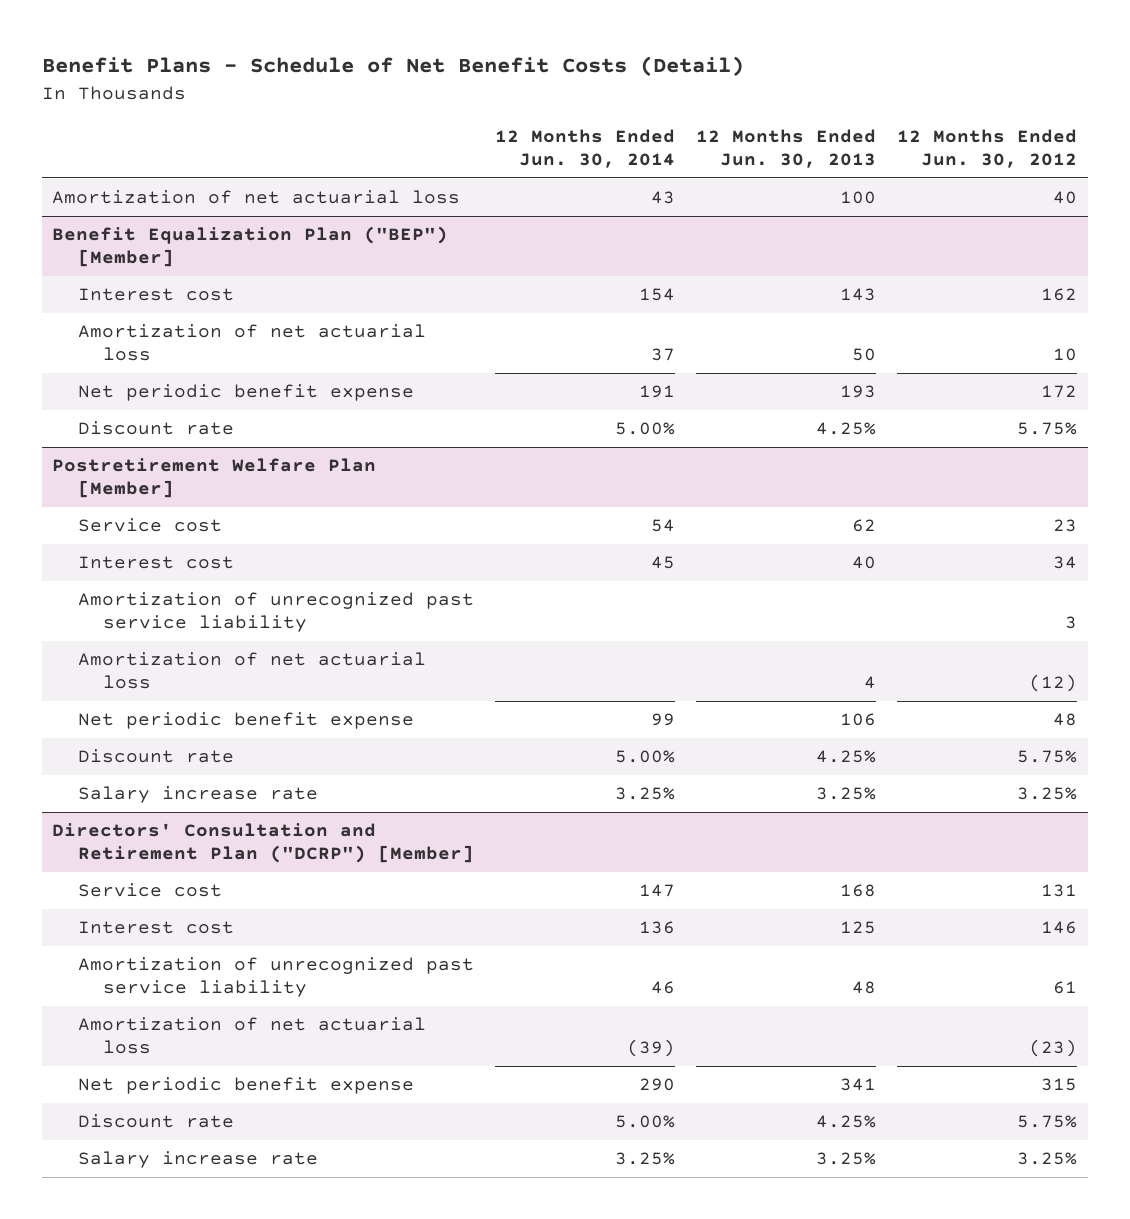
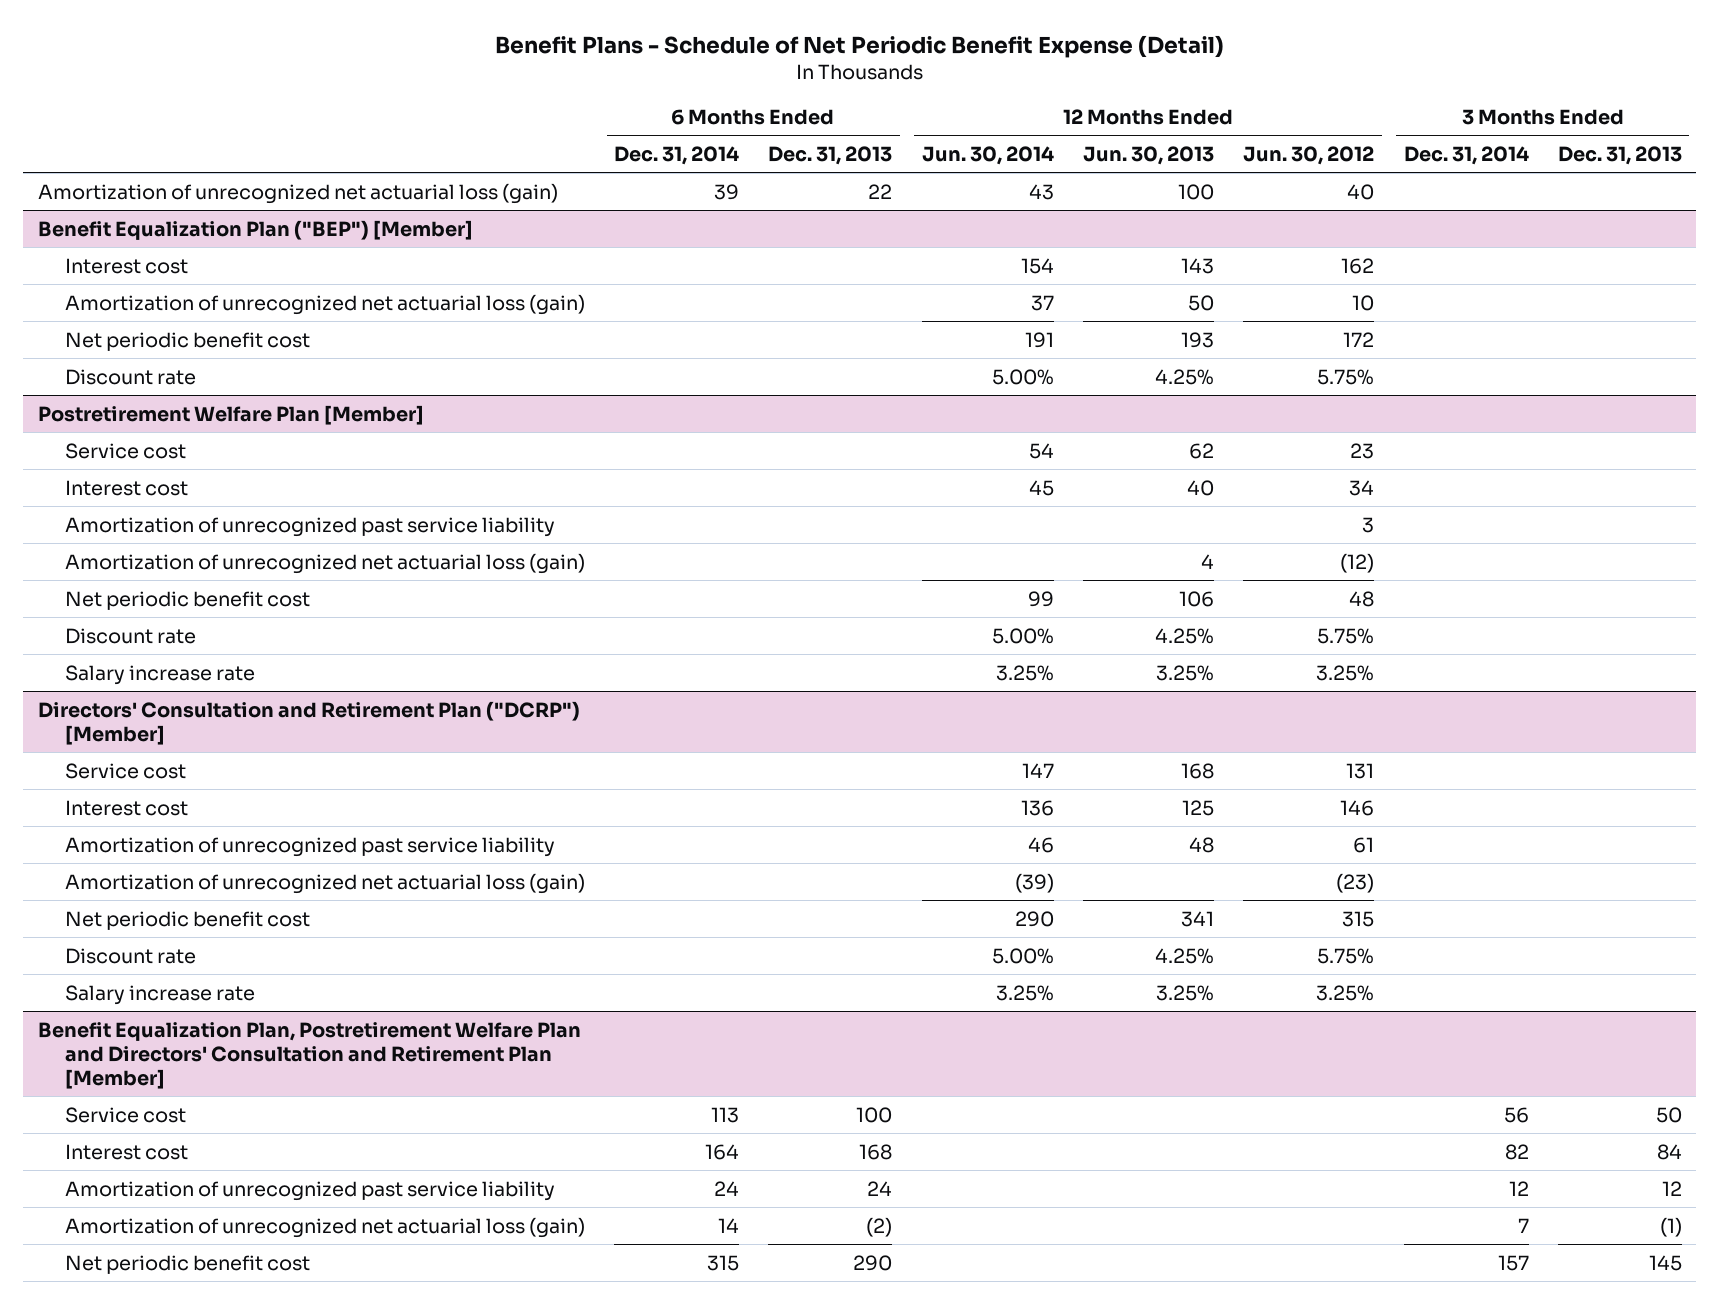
- Benefit Plans - Schedule of Net Benefit Costs (Detail)
+ Benefit Plans - Schedule of Net Periodic Benefit Expense (Detail)
- | 12 Months Ended Jun. 30, 2014 | 12 Months Ended Jun. 30, 2013 | 12 Months Ended Jun. 30, 2012
+ | 6 Months Ended Dec. 31, 2014 | 6 Months Ended Dec. 31, 2013 | 12 Months Ended Jun. 30, 2014 | 12 Months Ended Jun. 30, 2013 | 12 Months Ended Jun. 30, 2012 | 3 Months Ended Dec. 31, 2014 | 3 Months Ended Dec. 31, 2013
- Amortization of net actuarial loss | 43 | 100 | 40
+ Amortization of unrecognized net actuarial loss (gain) | 39 | 22 | 43 | 100 | 40 | |
@ Benefit Equalization Plan ("BEP") [Member]
- Amortization of net actuarial loss | 37 | 50 | 10
- Net periodic benefit expense | 191 | 193 | 172
+ Amortization of unrecognized net actuarial loss (gain) | | | 37 | 50 | 10 | |
+ Net periodic benefit cost | | | 191 | 193 | 172 | |
@ Postretirement Welfare Plan [Member]
- Amortization of net actuarial loss | | 4 | (12)
- Net periodic benefit expense | 99 | 106 | 48
+ Amortization of unrecognized net actuarial loss (gain) | | | | 4 | (12) | |
+ Net periodic benefit cost | | | 99 | 106 | 48 | |
@ Directors' Consultation and Retirement Plan ("DCRP") [Member]
- Amortization of net actuarial loss | (39) | | (23)
- Net periodic benefit expense | 290 | 341 | 315
+ Amortization of unrecognized net actuarial loss (gain) | | | (39) | | (23) | |
+ Net periodic benefit cost | | | 290 | 341 | 315 | |
+ Benefit Equalization Plan, Postretirement Welfare Plan and Directors' Consultation and Retirement Plan [Member]
+ Service cost | 113 | 100 | | | | 56 | 50
+ Interest cost | 164 | 168 | | | | 82 | 84
+ Amortization of unrecognized past service liability | 24 | 24 | | | | 12 | 12
+ Amortization of unrecognized net actuarial loss (gain) | 14 | (2) | | | | 7 | (1)
+ Net periodic benefit cost | 315 | 290 | | | | 157 | 145

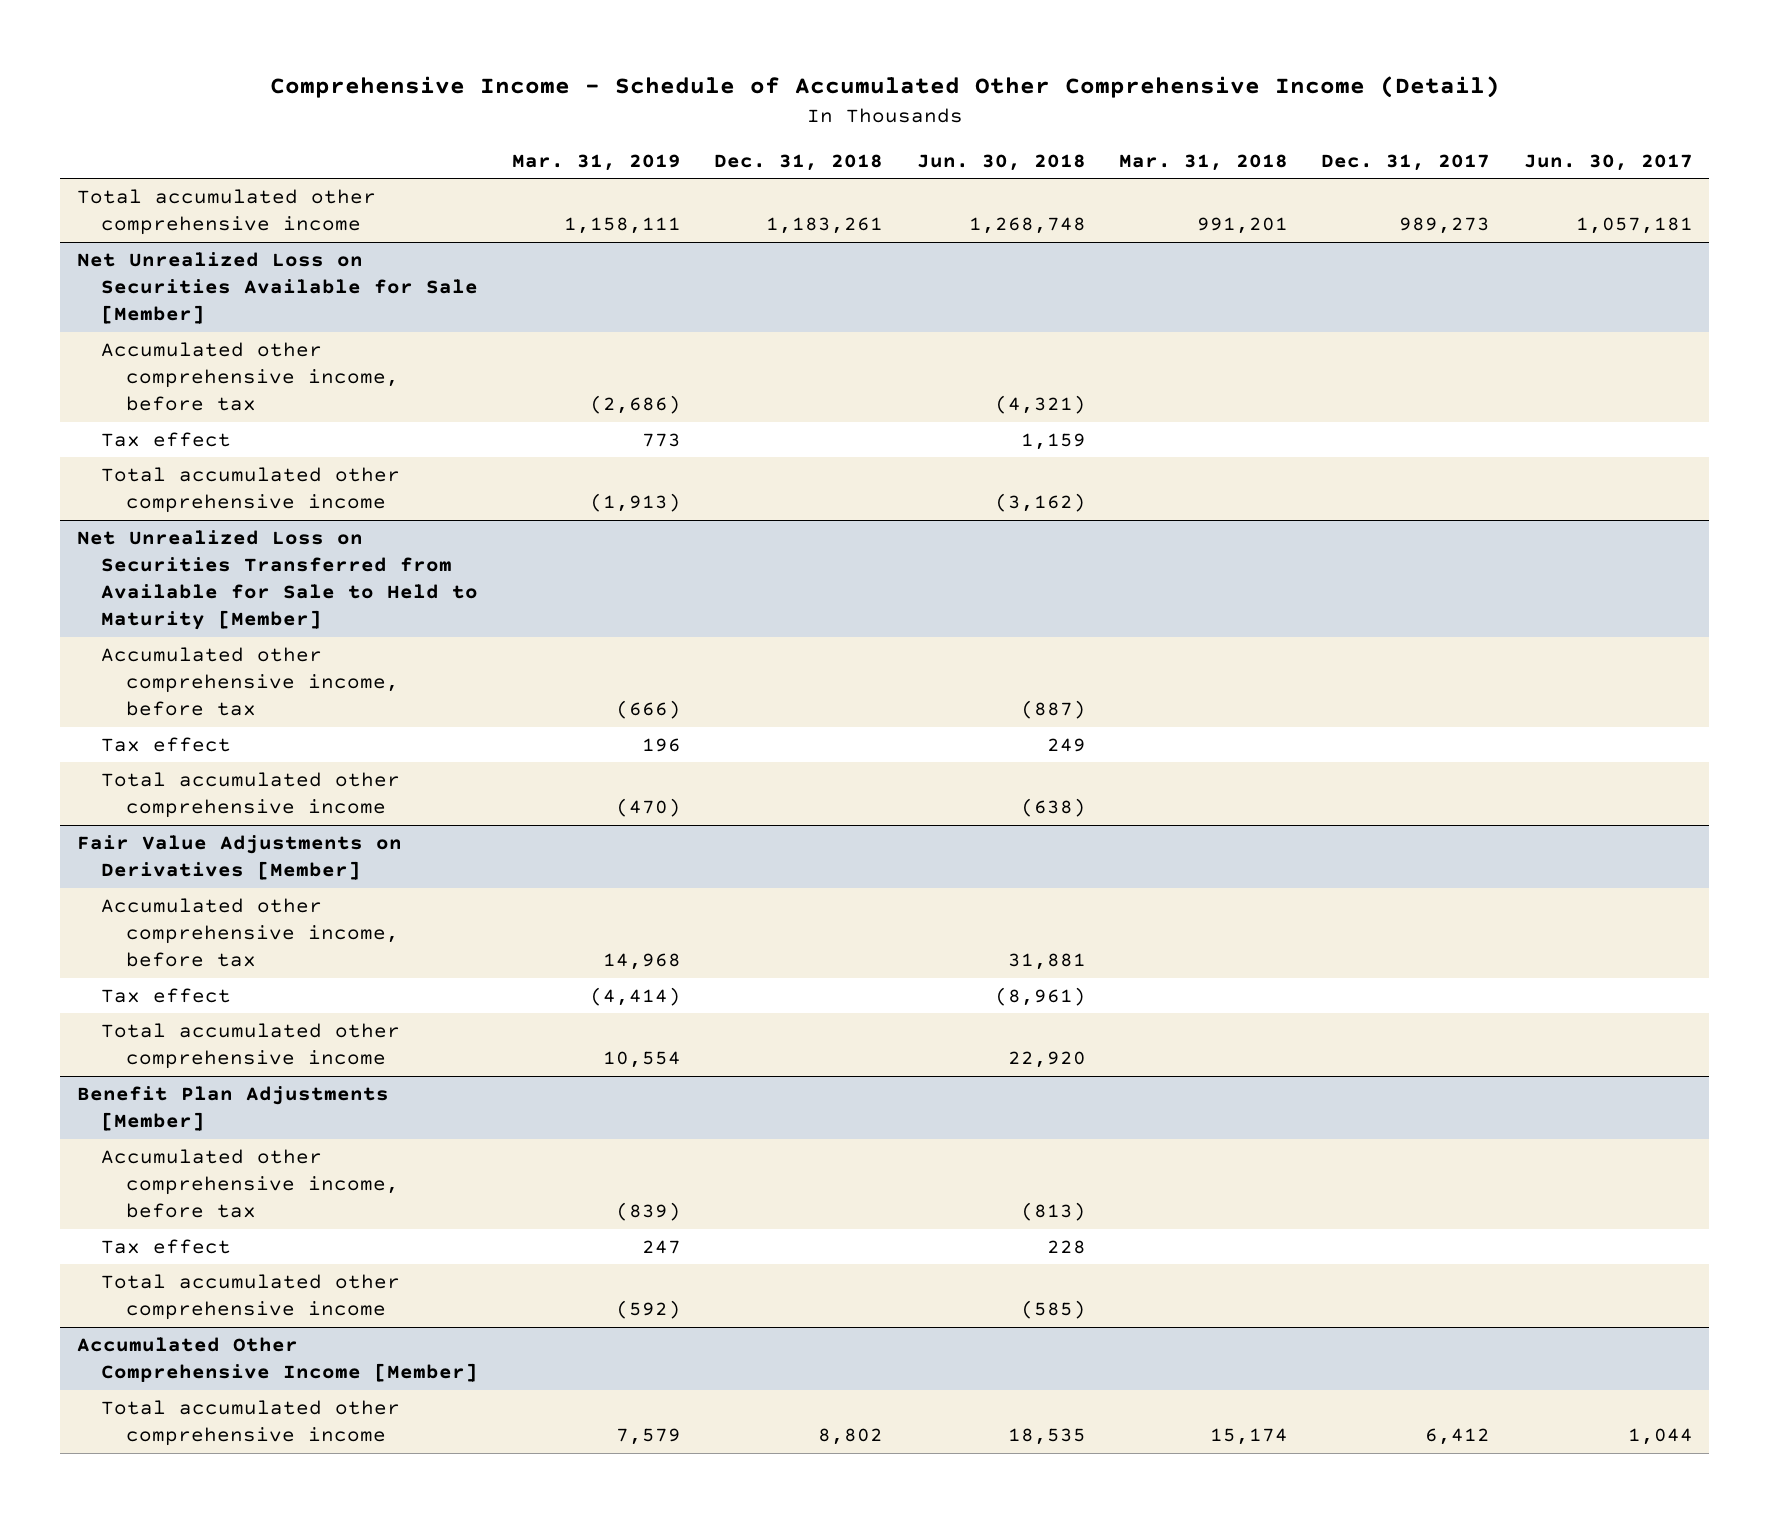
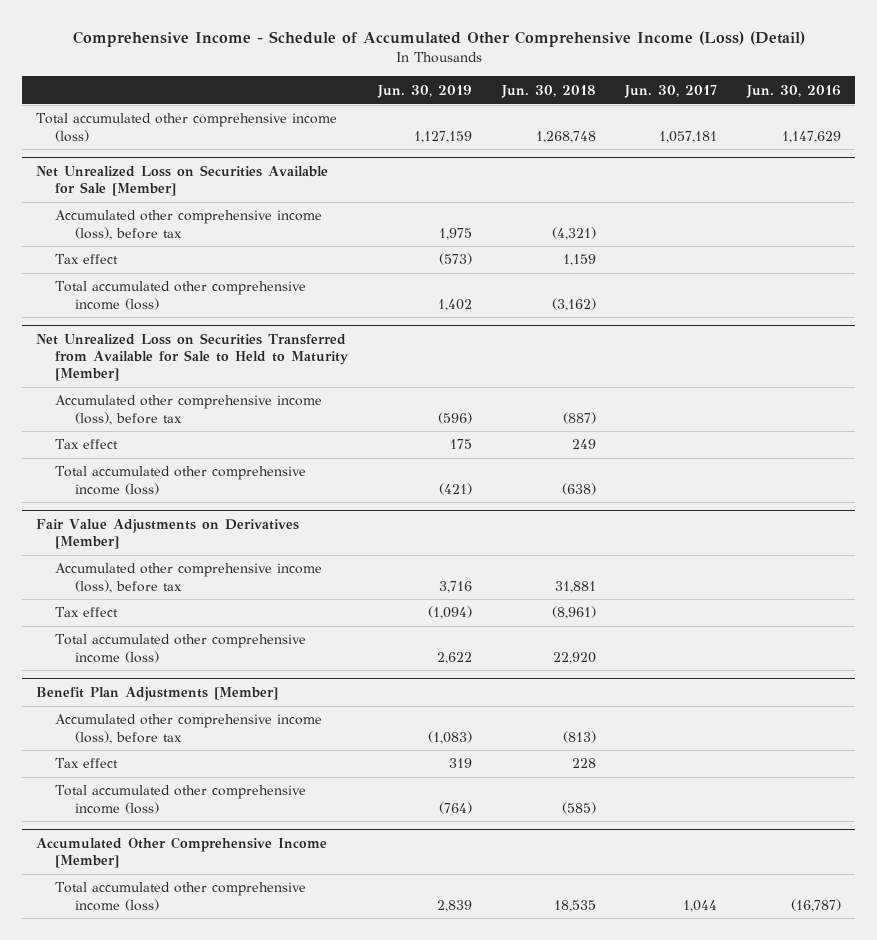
- Comprehensive Income - Schedule of Accumulated Other Comprehensive Income (Detail)
+ Comprehensive Income - Schedule of Accumulated Other Comprehensive Income (Loss) (Detail)
- | Mar. 31, 2019 | Dec. 31, 2018 | Jun. 30, 2018 | Mar. 31, 2018 | Dec. 31, 2017 | Jun. 30, 2017
+ | Jun. 30, 2019 | Jun. 30, 2018 | Jun. 30, 2017 | Jun. 30, 2016
- Total accumulated other comprehensive income | 1,158,111 | 1,183,261 | 1,268,748 | 991,201 | 989,273 | 1,057,181
+ Total accumulated other comprehensive income (loss) | 1,127,159 | 1,268,748 | 1,057,181 | 1,147,629
@ Net Unrealized Loss on Securities Available for Sale [Member]
- Accumulated other comprehensive income, before tax | (2,686) | | (4,321) | | |
+ Accumulated other comprehensive income (loss), before tax | 1,975 | (4,321) | |
- Total accumulated other comprehensive income | (1,913) | | (3,162) | | |
+ Total accumulated other comprehensive income (loss) | 1,402 | (3,162) | |
@ Net Unrealized Loss on Securities Transferred from Available for Sale to Held to Maturity [Member]
- Accumulated other comprehensive income, before tax | (666) | | (887) | | |
+ Accumulated other comprehensive income (loss), before tax | (596) | (887) | |
- Total accumulated other comprehensive income | (470) | | (638) | | |
+ Total accumulated other comprehensive income (loss) | (421) | (638) | |
@ Fair Value Adjustments on Derivatives [Member]
- Accumulated other comprehensive income, before tax | 14,968 | | 31,881 | | |
+ Accumulated other comprehensive income (loss), before tax | 3,716 | 31,881 | |
- Total accumulated other comprehensive income | 10,554 | | 22,920 | | |
+ Total accumulated other comprehensive income (loss) | 2,622 | 22,920 | |
@ Benefit Plan Adjustments [Member]
- Accumulated other comprehensive income, before tax | (839) | | (813) | | |
+ Accumulated other comprehensive income (loss), before tax | (1,083) | (813) | |
- Total accumulated other comprehensive income | (592) | | (585) | | |
+ Total accumulated other comprehensive income (loss) | (764) | (585) | |
@ Accumulated Other Comprehensive Income [Member]
- Total accumulated other comprehensive income | 7,579 | 8,802 | 18,535 | 15,174 | 6,412 | 1,044
+ Total accumulated other comprehensive income (loss) | 2,839 | 18,535 | 1,044 | (16,787)

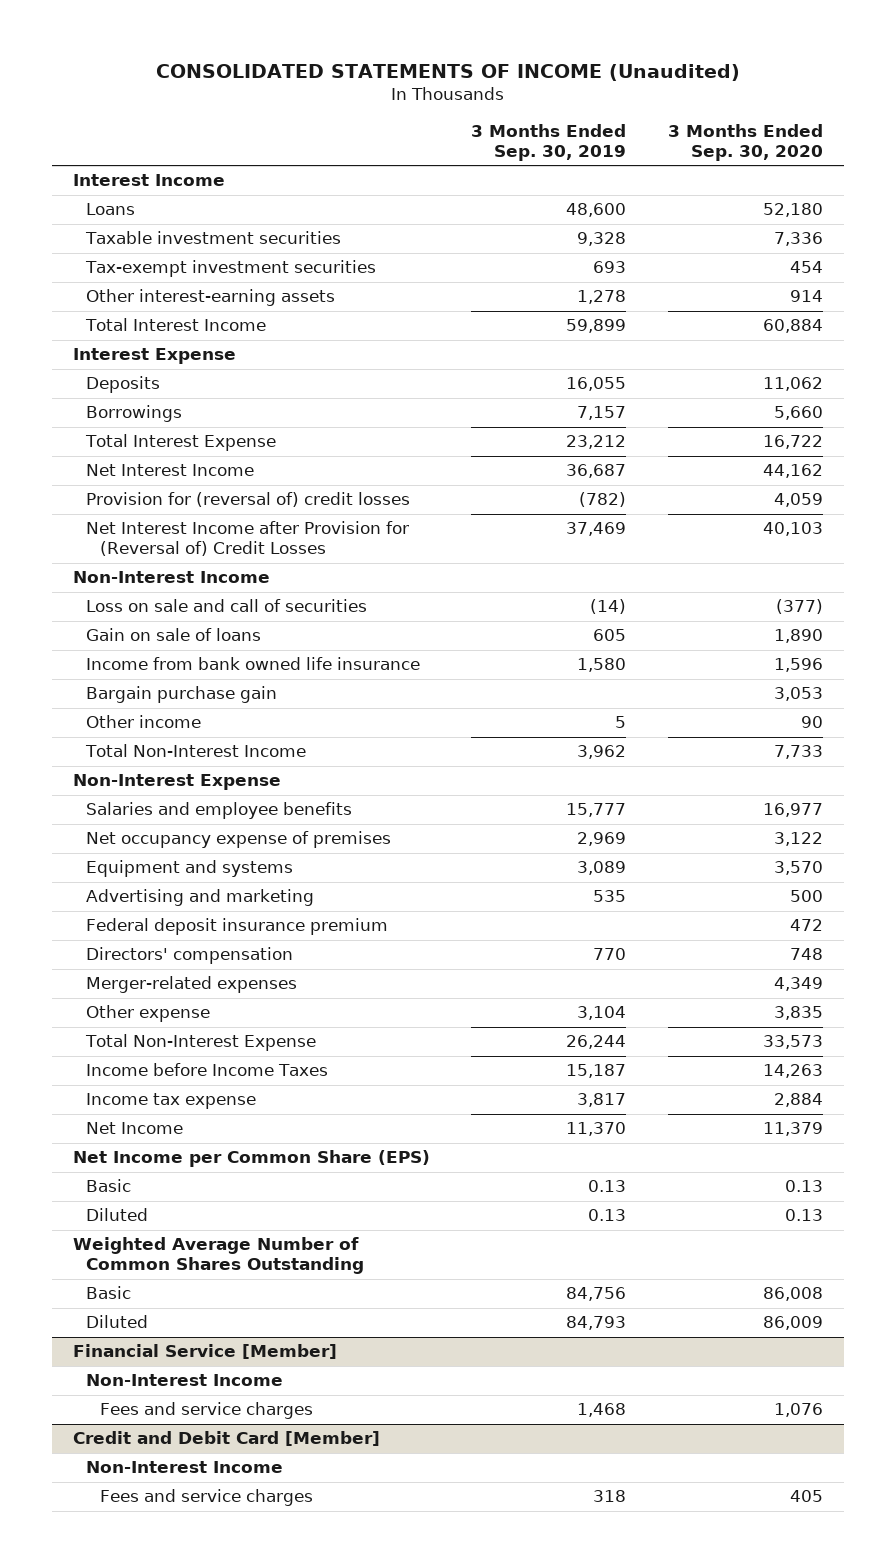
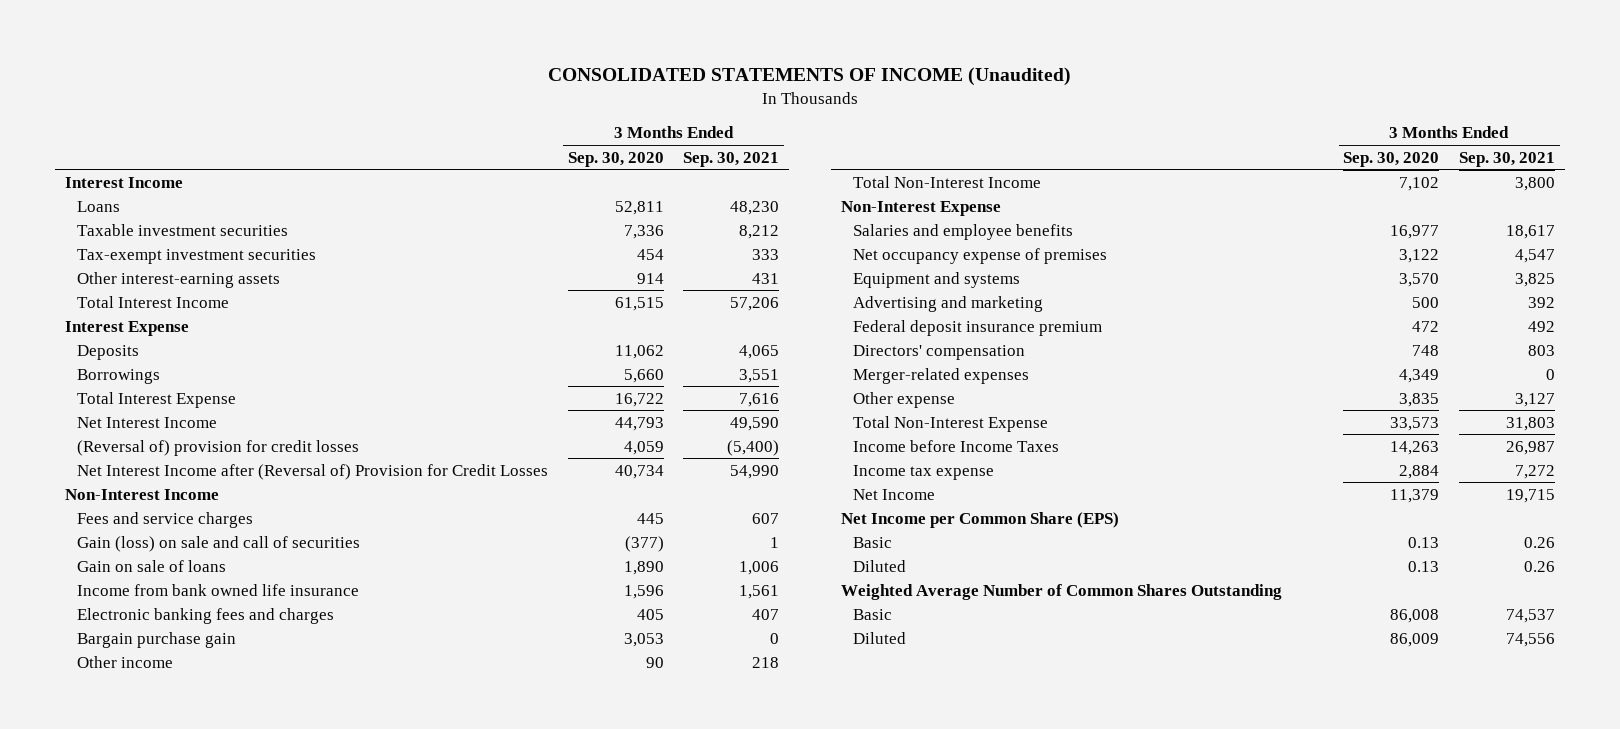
- | 3 Months Ended Sep. 30, 2019 | 3 Months Ended Sep. 30, 2020
+ | 3 Months Ended Sep. 30, 2020 | 3 Months Ended Sep. 30, 2021
- Loans | 48,600 | 52,180
+ Loans | 52,811 | 48,230
- Total Interest Income | 59,899 | 60,884
+ Total Interest Income | 61,515 | 57,206
- Net Interest Income | 36,687 | 44,162
- Provision for (reversal of) credit losses | (782) | 4,059
- Net Interest Income after Provision for (Reversal of) Credit Losses | 37,469 | 40,103
+ Net Interest Income | 44,793 | 49,590
+ (Reversal of) provision for credit losses | 4,059 | (5,400)
+ Net Interest Income after (Reversal of) Provision for Credit Losses | 40,734 | 54,990
- Loss on sale and call of securities | (14) | (377)
+ Fees and service charges | 445 | 607
+ Gain (loss) on sale and call of securities | (377) | 1
+ Electronic banking fees and charges | 405 | 407
- Total Non-Interest Income | 3,962 | 7,733
+ Total Non-Interest Income | 7,102 | 3,800
- Financial Service [Member]
- Non-Interest Income
- Fees and service charges | 1,468 | 1,076
- Credit and Debit Card [Member]
- Non-Interest Income
- Fees and service charges | 318 | 405

